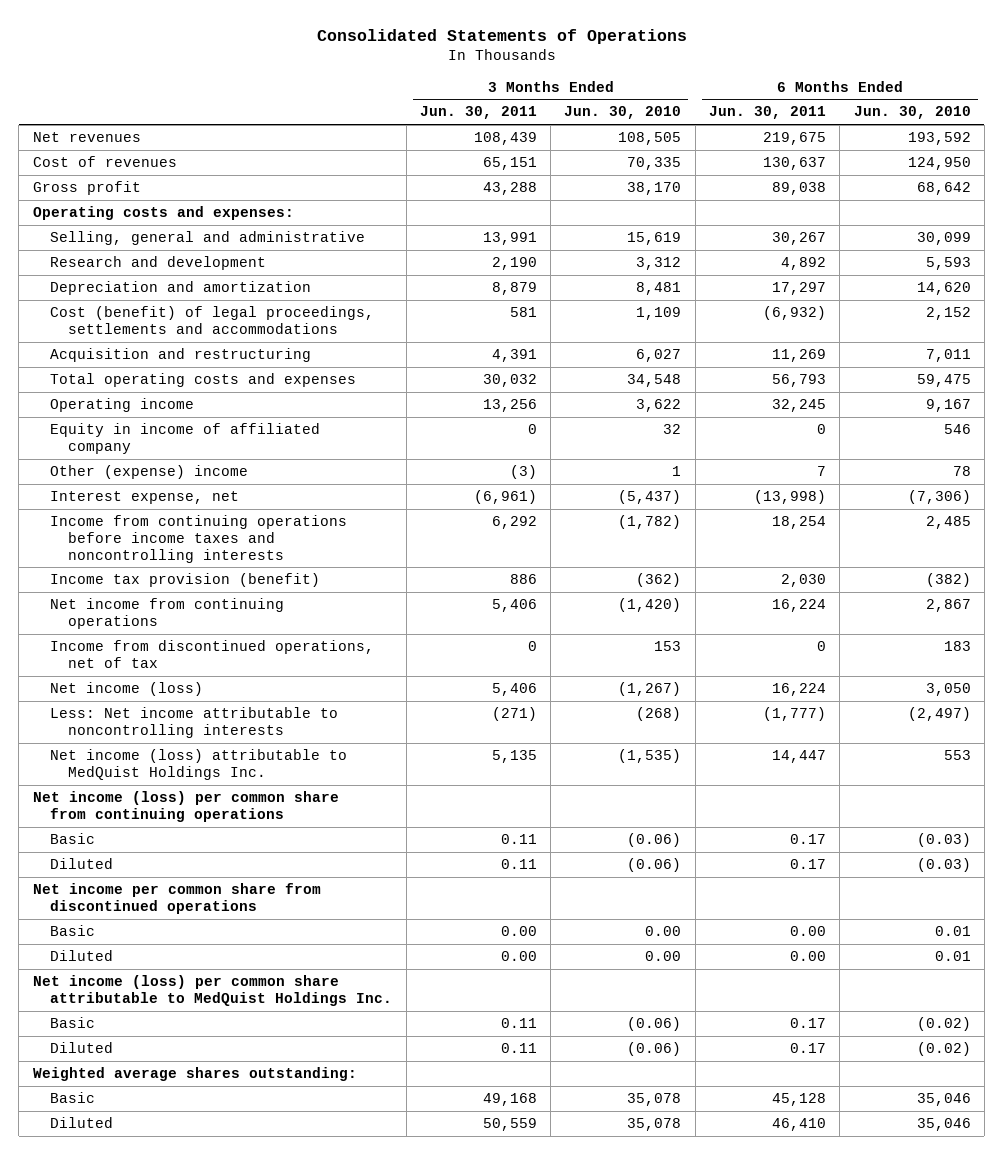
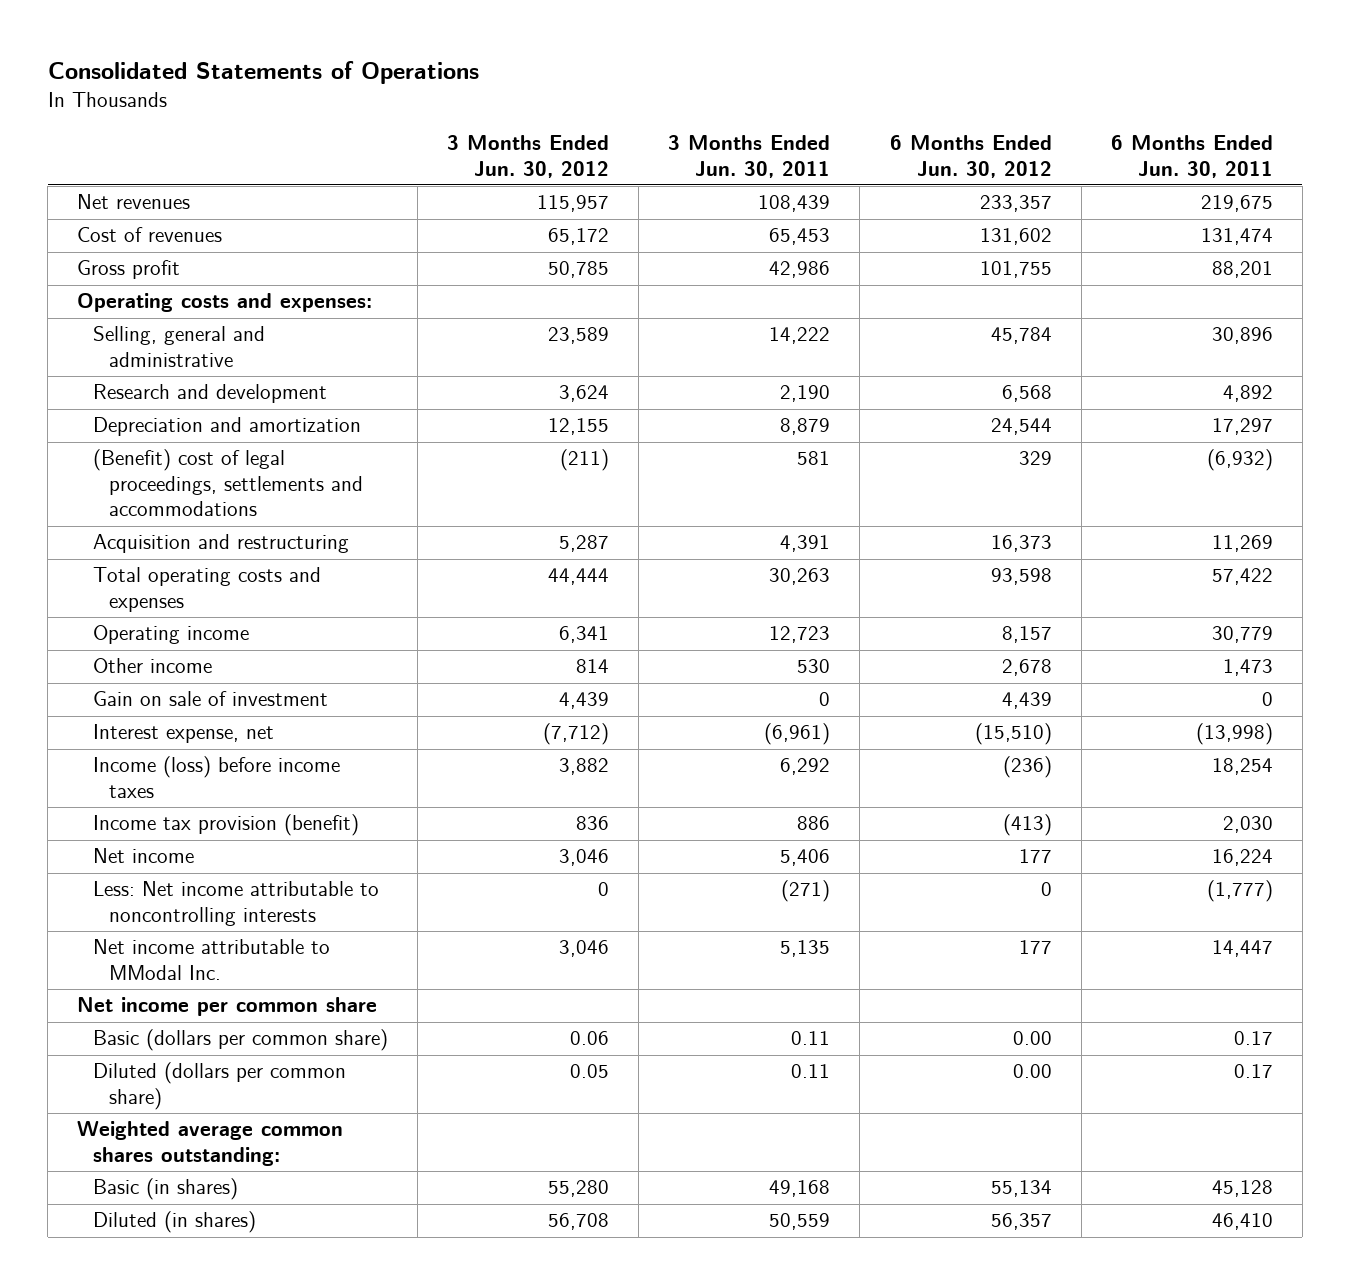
- | 3 Months Ended Jun. 30, 2011 | 3 Months Ended Jun. 30, 2010 | 6 Months Ended Jun. 30, 2011 | 6 Months Ended Jun. 30, 2010
+ | 3 Months Ended Jun. 30, 2012 | 3 Months Ended Jun. 30, 2011 | 6 Months Ended Jun. 30, 2012 | 6 Months Ended Jun. 30, 2011
- Cost of revenues | 65,151 | 70,335 | 130,637 | 124,950
- Gross profit | 43,288 | 38,170 | 89,038 | 68,642
+ Cost of revenues | 65,172 | 65,453 | 131,602 | 131,474
+ Gross profit | 50,785 | 42,986 | 101,755 | 88,201
- Selling, general and administrative | 13,991 | 15,619 | 30,267 | 30,099
+ Selling, general and administrative | 23,589 | 14,222 | 45,784 | 30,896
- Cost (benefit) of legal proceedings, settlements and accommodations | 581 | 1,109 | (6,932) | 2,152
+ (Benefit) cost of legal proceedings, settlements and accommodations | (211) | 581 | 329 | (6,932)
- Total operating costs and expenses | 30,032 | 34,548 | 56,793 | 59,475
- Operating income | 13,256 | 3,622 | 32,245 | 9,167
- Equity in income of affiliated company | 0 | 32 | 0 | 546
- Other (expense) income | (3) | 1 | 7 | 78
+ Total operating costs and expenses | 44,444 | 30,263 | 93,598 | 57,422
+ Operating income | 6,341 | 12,723 | 8,157 | 30,779
+ Other income | 814 | 530 | 2,678 | 1,473
+ Gain on sale of investment | 4,439 | 0 | 4,439 | 0
- Income from continuing operations before income taxes and noncontrolling interests | 6,292 | (1,782) | 18,254 | 2,485
+ Income (loss) before income taxes | 3,882 | 6,292 | (236) | 18,254
- Net income from continuing operations | 5,406 | (1,420) | 16,224 | 2,867
- Income from discontinued operations, net of tax | 0 | 153 | 0 | 183
- Net income (loss) | 5,406 | (1,267) | 16,224 | 3,050
+ Net income | 3,046 | 5,406 | 177 | 16,224
- Net income (loss) attributable to MedQuist Holdings Inc. | 5,135 | (1,535) | 14,447 | 553
- Net income (loss) per common share from continuing operations
- Basic | 0.11 | (0.06) | 0.17 | (0.03)
- Diluted | 0.11 | (0.06) | 0.17 | (0.03)
- Net income per common share from discontinued operations
- Basic | 0.00 | 0.00 | 0.00 | 0.01
- Diluted | 0.00 | 0.00 | 0.00 | 0.01
- Net income (loss) per common share attributable to MedQuist Holdings Inc.
- Basic | 0.11 | (0.06) | 0.17 | (0.02)
- Diluted | 0.11 | (0.06) | 0.17 | (0.02)
- Weighted average shares outstanding:
- Basic | 49,168 | 35,078 | 45,128 | 35,046
- Diluted | 50,559 | 35,078 | 46,410 | 35,046
+ Net income attributable to MModal Inc. | 3,046 | 5,135 | 177 | 14,447
+ Net income per common share
+ Basic (dollars per common share) | 0.06 | 0.11 | 0.00 | 0.17
+ Diluted (dollars per common share) | 0.05 | 0.11 | 0.00 | 0.17
+ Weighted average common shares outstanding:
+ Basic (in shares) | 55,280 | 49,168 | 55,134 | 45,128
+ Diluted (in shares) | 56,708 | 50,559 | 56,357 | 46,410

